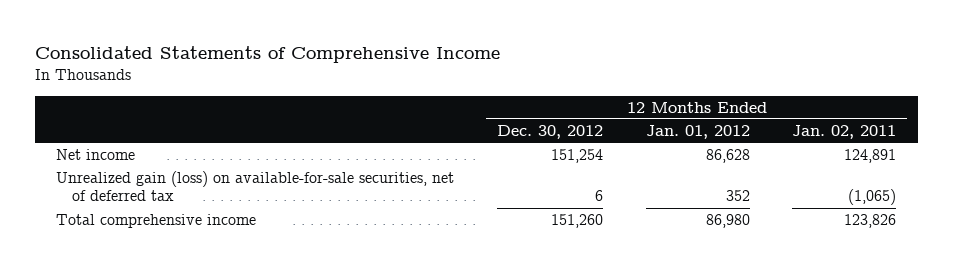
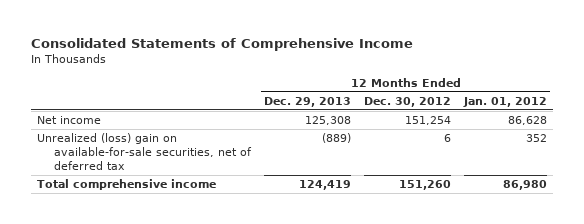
- | 12 Months Ended Dec. 30, 2012 | 12 Months Ended Jan. 01, 2012 | 12 Months Ended Jan. 02, 2011
+ | 12 Months Ended Dec. 29, 2013 | 12 Months Ended Dec. 30, 2012 | 12 Months Ended Jan. 01, 2012
- Unrealized gain (loss) on available-for-sale securities, net of deferred tax | 6 | 352 | (1,065)
+ Unrealized (loss) gain on available-for-sale securities, net of deferred tax | (889) | 6 | 352

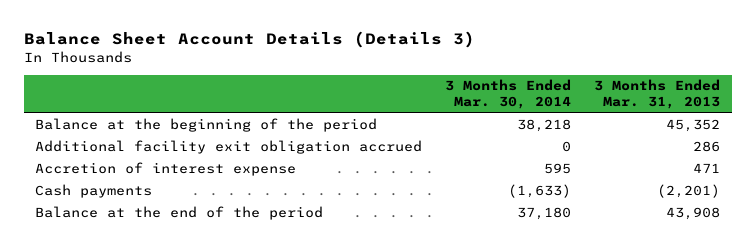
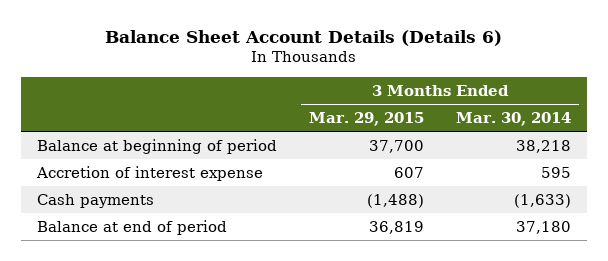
- Balance Sheet Account Details (Details 3)
+ Balance Sheet Account Details (Details 6)
- | 3 Months Ended Mar. 30, 2014 | 3 Months Ended Mar. 31, 2013
+ | 3 Months Ended Mar. 29, 2015 | 3 Months Ended Mar. 30, 2014
- Balance at the beginning of the period | 38,218 | 45,352
- Additional facility exit obligation accrued | 0 | 286
+ Balance at beginning of period | 37,700 | 38,218
- Balance at the end of the period | 37,180 | 43,908
+ Balance at end of period | 36,819 | 37,180

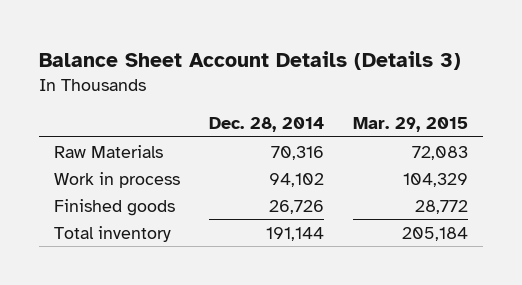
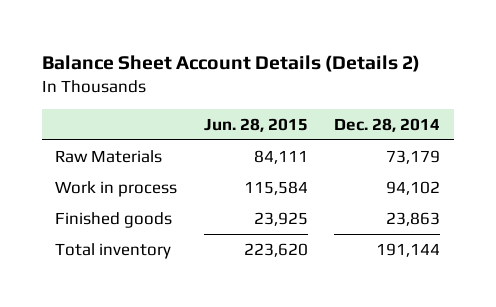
- Balance Sheet Account Details (Details 3)
+ Balance Sheet Account Details (Details 2)
- | Dec. 28, 2014 | Mar. 29, 2015
+ | Jun. 28, 2015 | Dec. 28, 2014
- Raw Materials | 70,316 | 72,083
+ Raw Materials | 84,111 | 73,179
- Finished goods | 26,726 | 28,772
+ Finished goods | 23,925 | 23,863

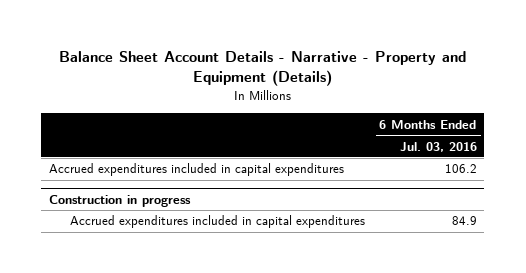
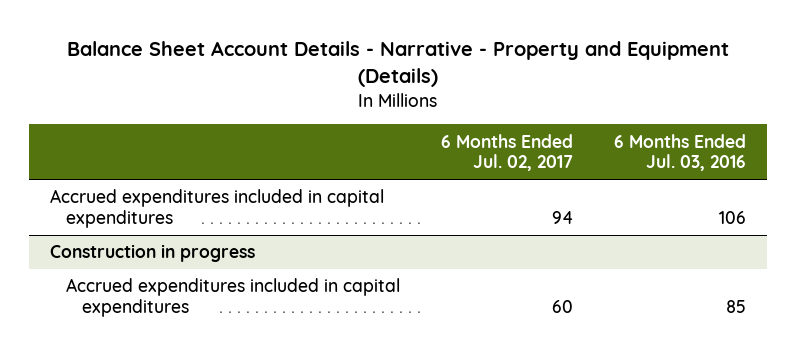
- | 6 Months Ended Jul. 03, 2016
+ | 6 Months Ended Jul. 02, 2017 | 6 Months Ended Jul. 03, 2016
- Accrued expenditures included in capital expenditures | 106.2
+ Accrued expenditures included in capital expenditures | 94 | 106
@ Construction in progress
- Accrued expenditures included in capital expenditures | 84.9
+ Accrued expenditures included in capital expenditures | 60 | 85

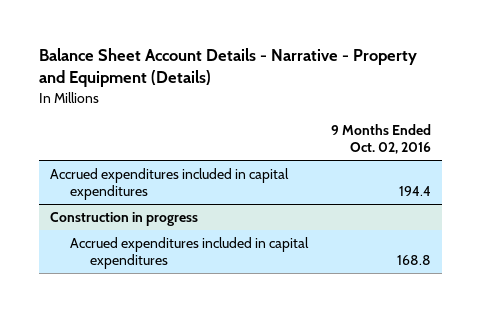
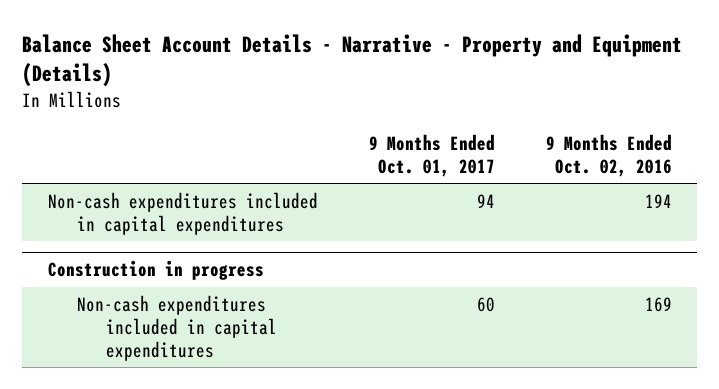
- | 9 Months Ended Oct. 02, 2016
+ | 9 Months Ended Oct. 01, 2017 | 9 Months Ended Oct. 02, 2016
- Accrued expenditures included in capital expenditures | 194.4
+ Non-cash expenditures included in capital expenditures | 94 | 194
@ Construction in progress
- Accrued expenditures included in capital expenditures | 168.8
+ Non-cash expenditures included in capital expenditures | 60 | 169

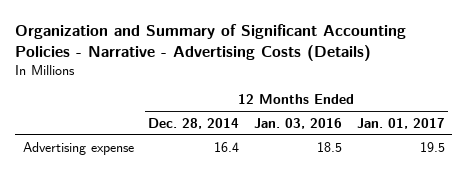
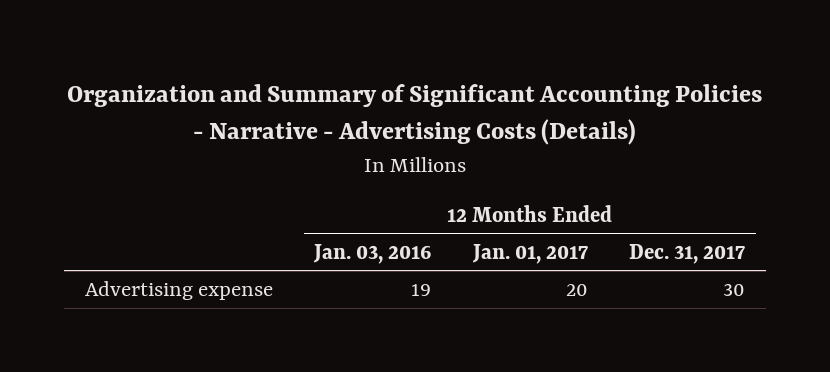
- | 12 Months Ended Dec. 28, 2014 | 12 Months Ended Jan. 03, 2016 | 12 Months Ended Jan. 01, 2017
+ | 12 Months Ended Jan. 03, 2016 | 12 Months Ended Jan. 01, 2017 | 12 Months Ended Dec. 31, 2017
- Advertising expense | 16.4 | 18.5 | 19.5
+ Advertising expense | 19 | 20 | 30

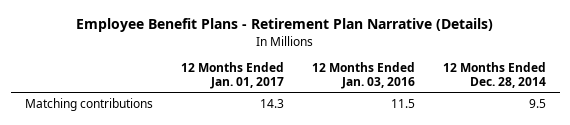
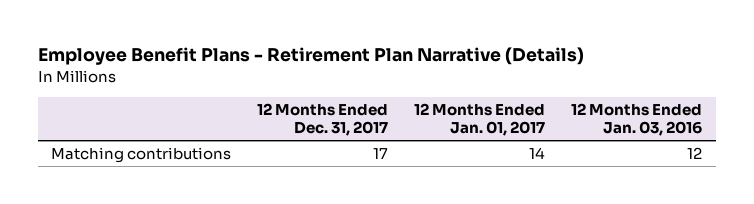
- | 12 Months Ended Jan. 01, 2017 | 12 Months Ended Jan. 03, 2016 | 12 Months Ended Dec. 28, 2014
+ | 12 Months Ended Dec. 31, 2017 | 12 Months Ended Jan. 01, 2017 | 12 Months Ended Jan. 03, 2016
- Matching contributions | 14.3 | 11.5 | 9.5
+ Matching contributions | 17 | 14 | 12

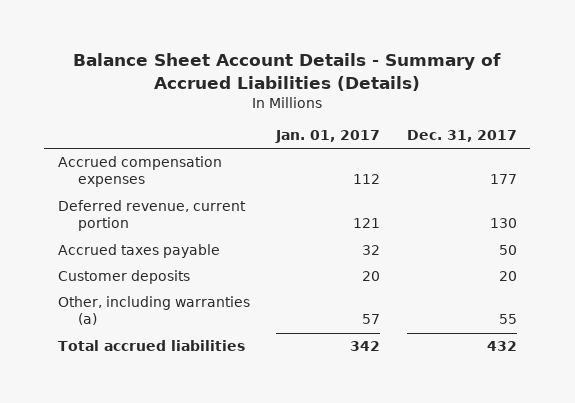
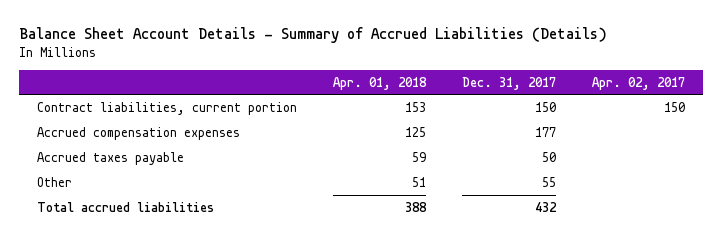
- | Jan. 01, 2017 | Dec. 31, 2017
+ | Apr. 01, 2018 | Dec. 31, 2017 | Apr. 02, 2017
+ Contract liabilities, current portion | 153 | 150 | 150
- Deferred revenue, current portion | 121 | 130
- Customer deposits | 20 | 20
- Other, including warranties (a) | 57 | 55
+ Other | 51 | 55 |

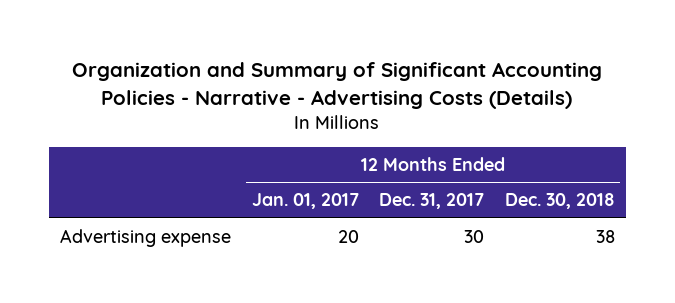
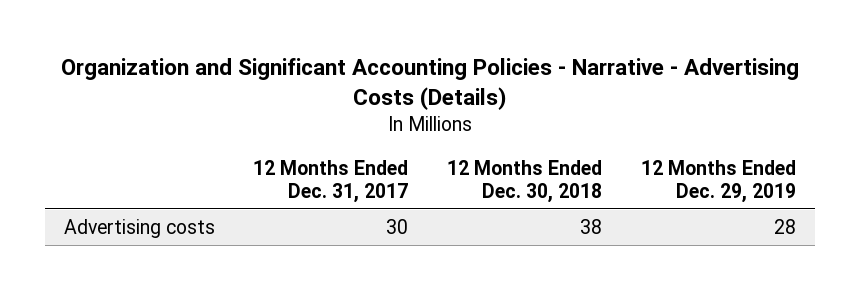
- Organization and Summary of Significant Accounting Policies - Narrative - Advertising Costs (Details)
+ Organization and Significant Accounting Policies - Narrative - Advertising Costs (Details)
- | 12 Months Ended Jan. 01, 2017 | 12 Months Ended Dec. 31, 2017 | 12 Months Ended Dec. 30, 2018
+ | 12 Months Ended Dec. 31, 2017 | 12 Months Ended Dec. 30, 2018 | 12 Months Ended Dec. 29, 2019
- Advertising expense | 20 | 30 | 38
+ Advertising costs | 30 | 38 | 28

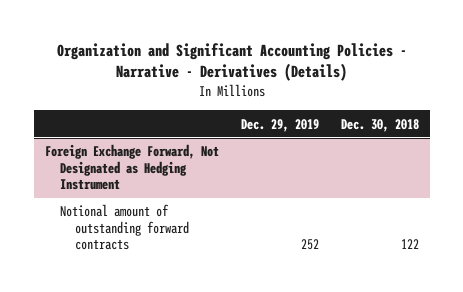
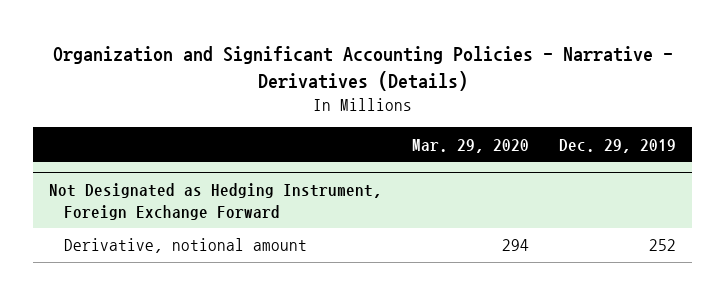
- | Dec. 29, 2019 | Dec. 30, 2018
+ | Mar. 29, 2020 | Dec. 29, 2019
- Foreign Exchange Forward, Not Designated as Hedging Instrument
- Notional amount of outstanding forward contracts | 252 | 122
+ Not Designated as Hedging Instrument, Foreign Exchange Forward
+ Derivative, notional amount | 294 | 252

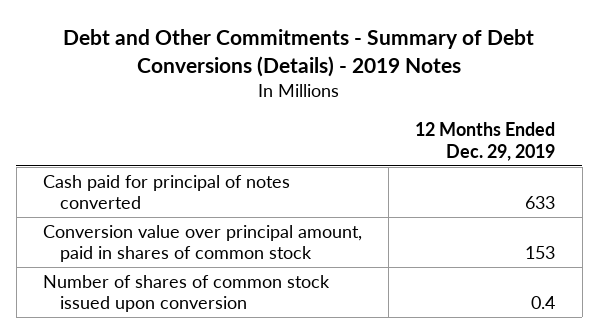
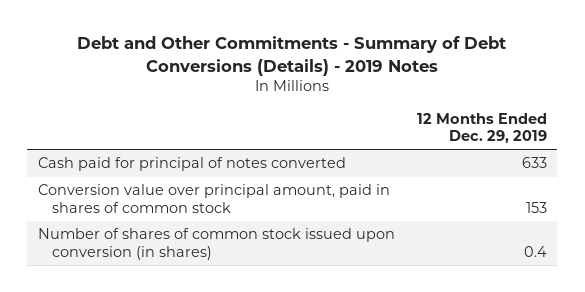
- Number of shares of common stock issued upon conversion | 0.4
+ Number of shares of common stock issued upon conversion (in shares) | 0.4

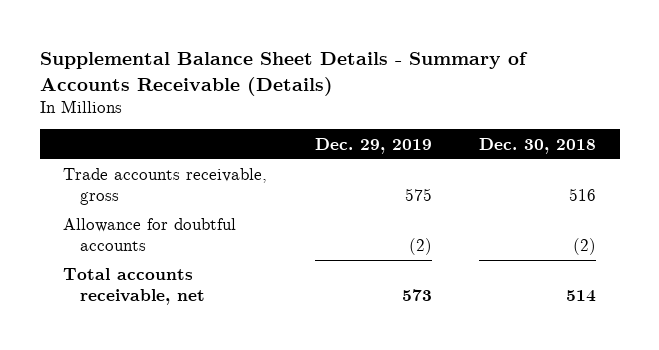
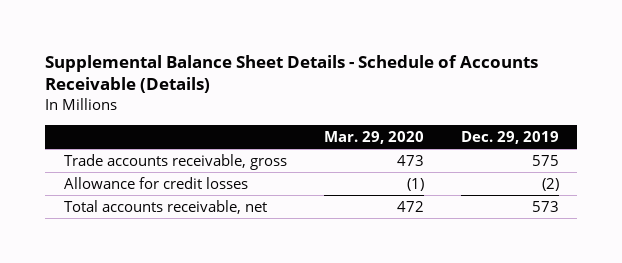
- Supplemental Balance Sheet Details - Summary of Accounts Receivable (Details)
+ Supplemental Balance Sheet Details - Schedule of Accounts Receivable (Details)
- | Dec. 29, 2019 | Dec. 30, 2018
+ | Mar. 29, 2020 | Dec. 29, 2019
- Allowance for doubtful accounts | (2) | (2)
+ Allowance for credit losses | (1) | (2)

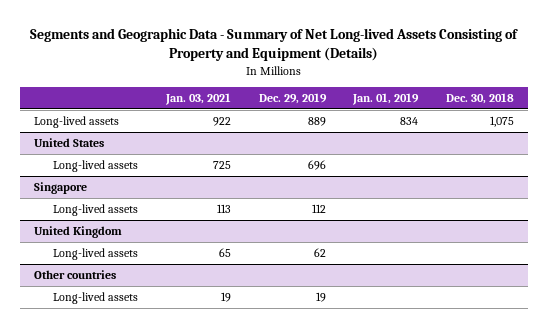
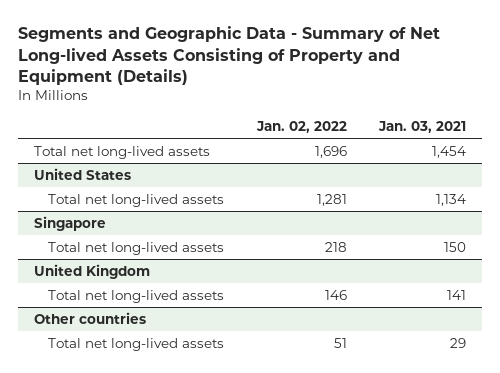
- | Jan. 03, 2021 | Dec. 29, 2019 | Jan. 01, 2019 | Dec. 30, 2018
+ | Jan. 02, 2022 | Jan. 03, 2021
- Long-lived assets | 922 | 889 | 834 | 1,075
+ Total net long-lived assets | 1,696 | 1,454
@ United States
- Long-lived assets | 725 | 696 | |
+ Total net long-lived assets | 1,281 | 1,134
@ Singapore
- Long-lived assets | 113 | 112 | |
+ Total net long-lived assets | 218 | 150
@ United Kingdom
- Long-lived assets | 65 | 62 | |
+ Total net long-lived assets | 146 | 141
@ Other countries
- Long-lived assets | 19 | 19 | |
+ Total net long-lived assets | 51 | 29

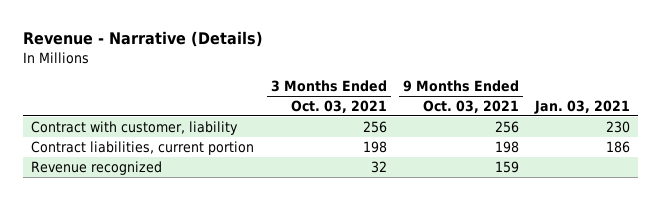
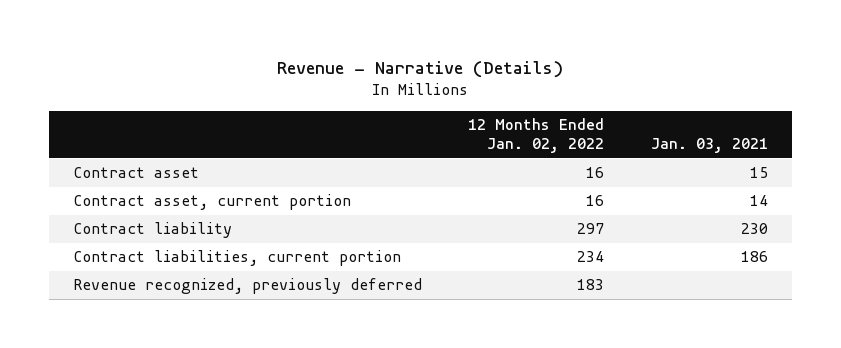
- | 3 Months Ended Oct. 03, 2021 | 9 Months Ended Oct. 03, 2021 | Jan. 03, 2021
+ | 12 Months Ended Jan. 02, 2022 | Jan. 03, 2021
- Contract with customer, liability | 256 | 256 | 230
+ Contract asset | 16 | 15
+ Contract asset, current portion | 16 | 14
+ Contract liability | 297 | 230
- Revenue recognized | 32 | 159 |
+ Revenue recognized, previously deferred | 183 |

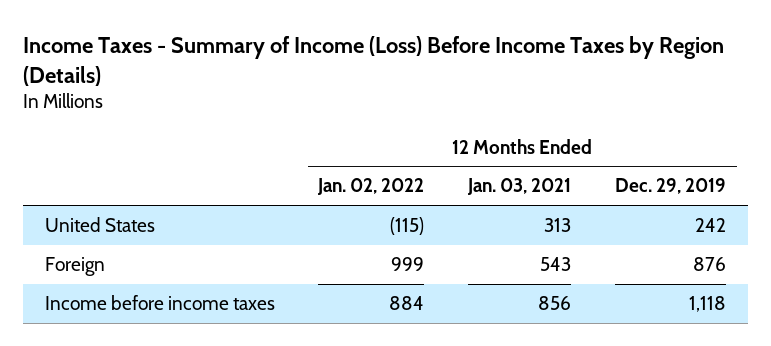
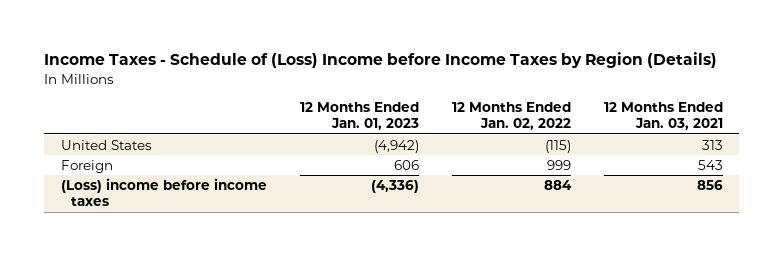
- Income Taxes - Summary of Income (Loss) Before Income Taxes by Region (Details)
+ Income Taxes - Schedule of (Loss) Income before Income Taxes by Region (Details)
- | 12 Months Ended Jan. 02, 2022 | 12 Months Ended Jan. 03, 2021 | 12 Months Ended Dec. 29, 2019
+ | 12 Months Ended Jan. 01, 2023 | 12 Months Ended Jan. 02, 2022 | 12 Months Ended Jan. 03, 2021
- Income before income taxes | 884 | 856 | 1,118
+ (Loss) income before income taxes | (4,336) | 884 | 856

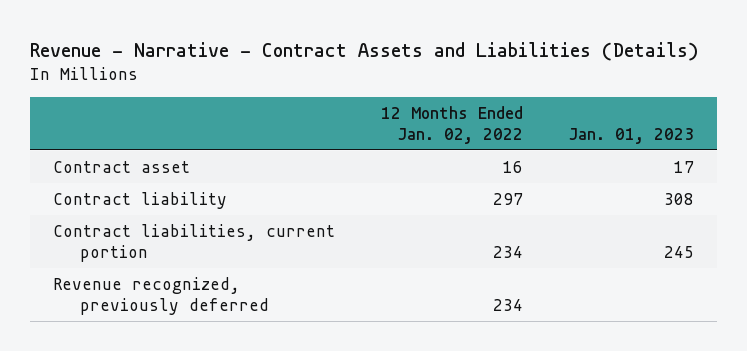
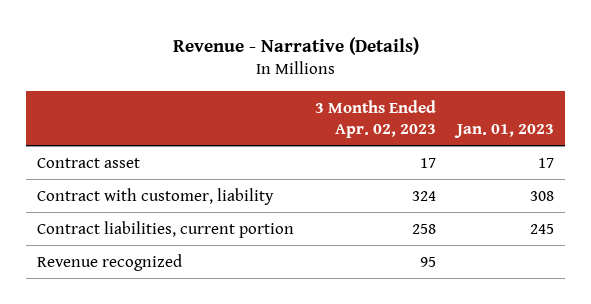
- Revenue - Narrative - Contract Assets and Liabilities (Details)
+ Revenue - Narrative (Details)
- | 12 Months Ended Jan. 02, 2022 | Jan. 01, 2023
+ | 3 Months Ended Apr. 02, 2023 | Jan. 01, 2023
- Contract liability | 297 | 308
+ Contract with customer, liability | 324 | 308
- Revenue recognized, previously deferred | 234 |
+ Revenue recognized | 95 |

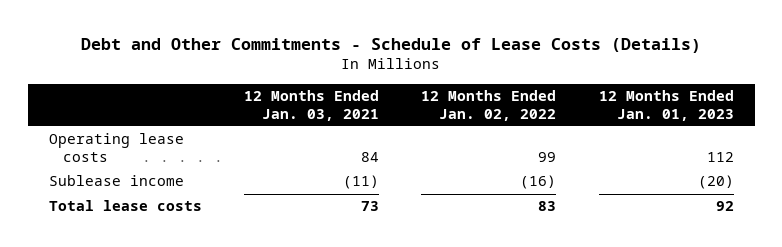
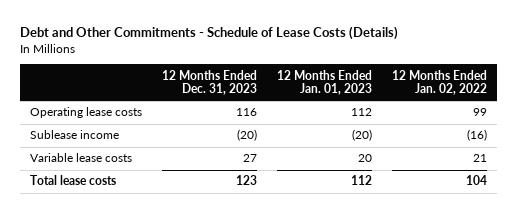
- | 12 Months Ended Jan. 03, 2021 | 12 Months Ended Jan. 02, 2022 | 12 Months Ended Jan. 01, 2023
+ | 12 Months Ended Dec. 31, 2023 | 12 Months Ended Jan. 01, 2023 | 12 Months Ended Jan. 02, 2022
- Total lease costs | 73 | 83 | 92
+ Variable lease costs | 27 | 20 | 21
+ Total lease costs | 123 | 112 | 104

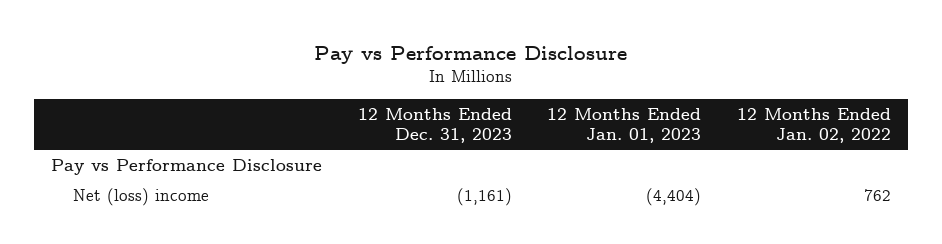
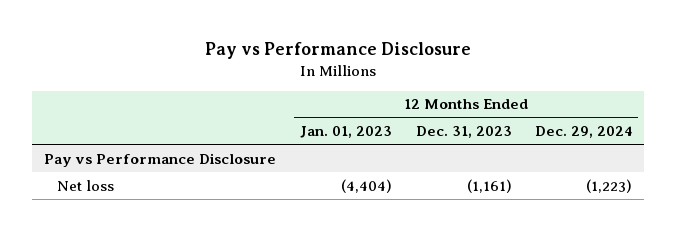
- | 12 Months Ended Dec. 31, 2023 | 12 Months Ended Jan. 01, 2023 | 12 Months Ended Jan. 02, 2022
+ | 12 Months Ended Jan. 01, 2023 | 12 Months Ended Dec. 31, 2023 | 12 Months Ended Dec. 29, 2024
- Net (loss) income | (1,161) | (4,404) | 762
+ Net loss | (4,404) | (1,161) | (1,223)

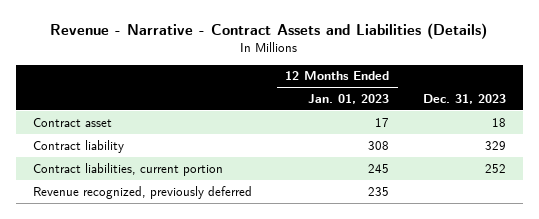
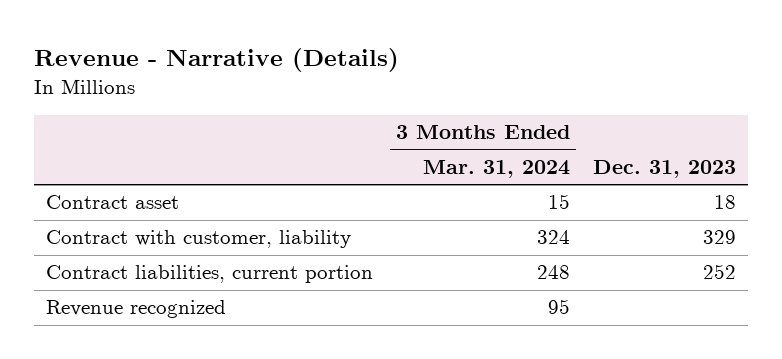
- Revenue - Narrative - Contract Assets and Liabilities (Details)
+ Revenue - Narrative (Details)
- | 12 Months Ended Jan. 01, 2023 | Dec. 31, 2023
+ | 3 Months Ended Mar. 31, 2024 | Dec. 31, 2023
- Contract liability | 308 | 329
+ Contract with customer, liability | 324 | 329
- Revenue recognized, previously deferred | 235 |
+ Revenue recognized | 95 |

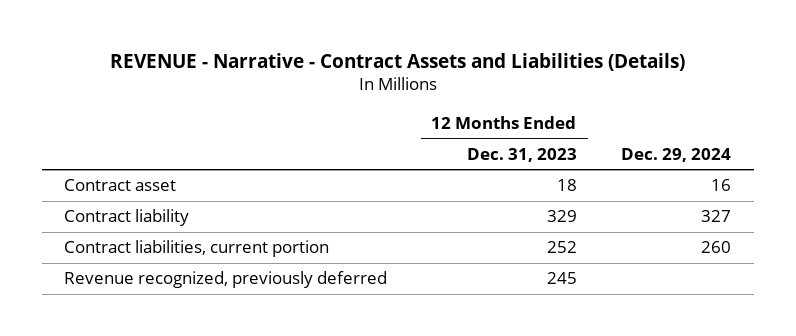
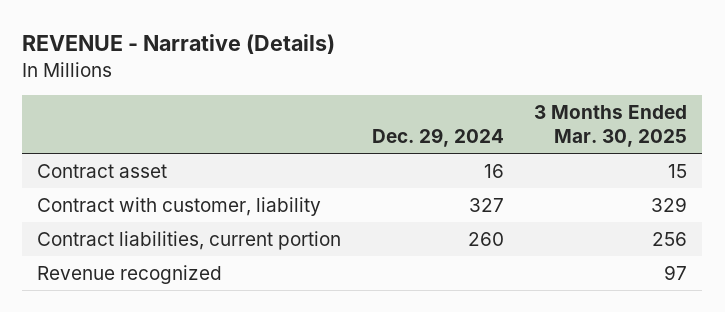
- REVENUE - Narrative - Contract Assets and Liabilities (Details)
+ REVENUE - Narrative (Details)
- | 12 Months Ended Dec. 31, 2023 | Dec. 29, 2024
+ | Dec. 29, 2024 | 3 Months Ended Mar. 30, 2025
- Contract liability | 329 | 327
+ Contract with customer, liability | 327 | 329
- Revenue recognized, previously deferred | 245 |
+ Revenue recognized | | 97

